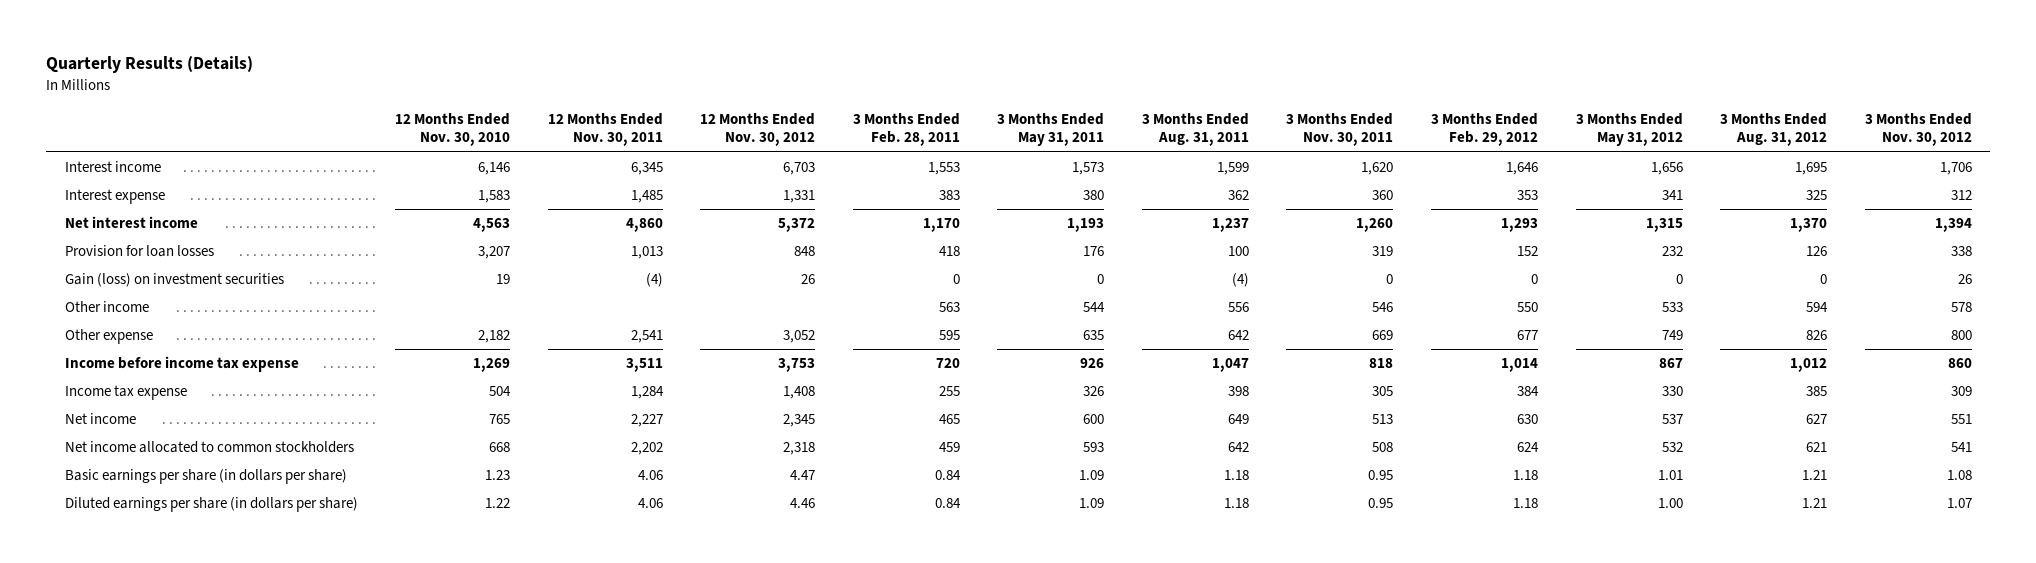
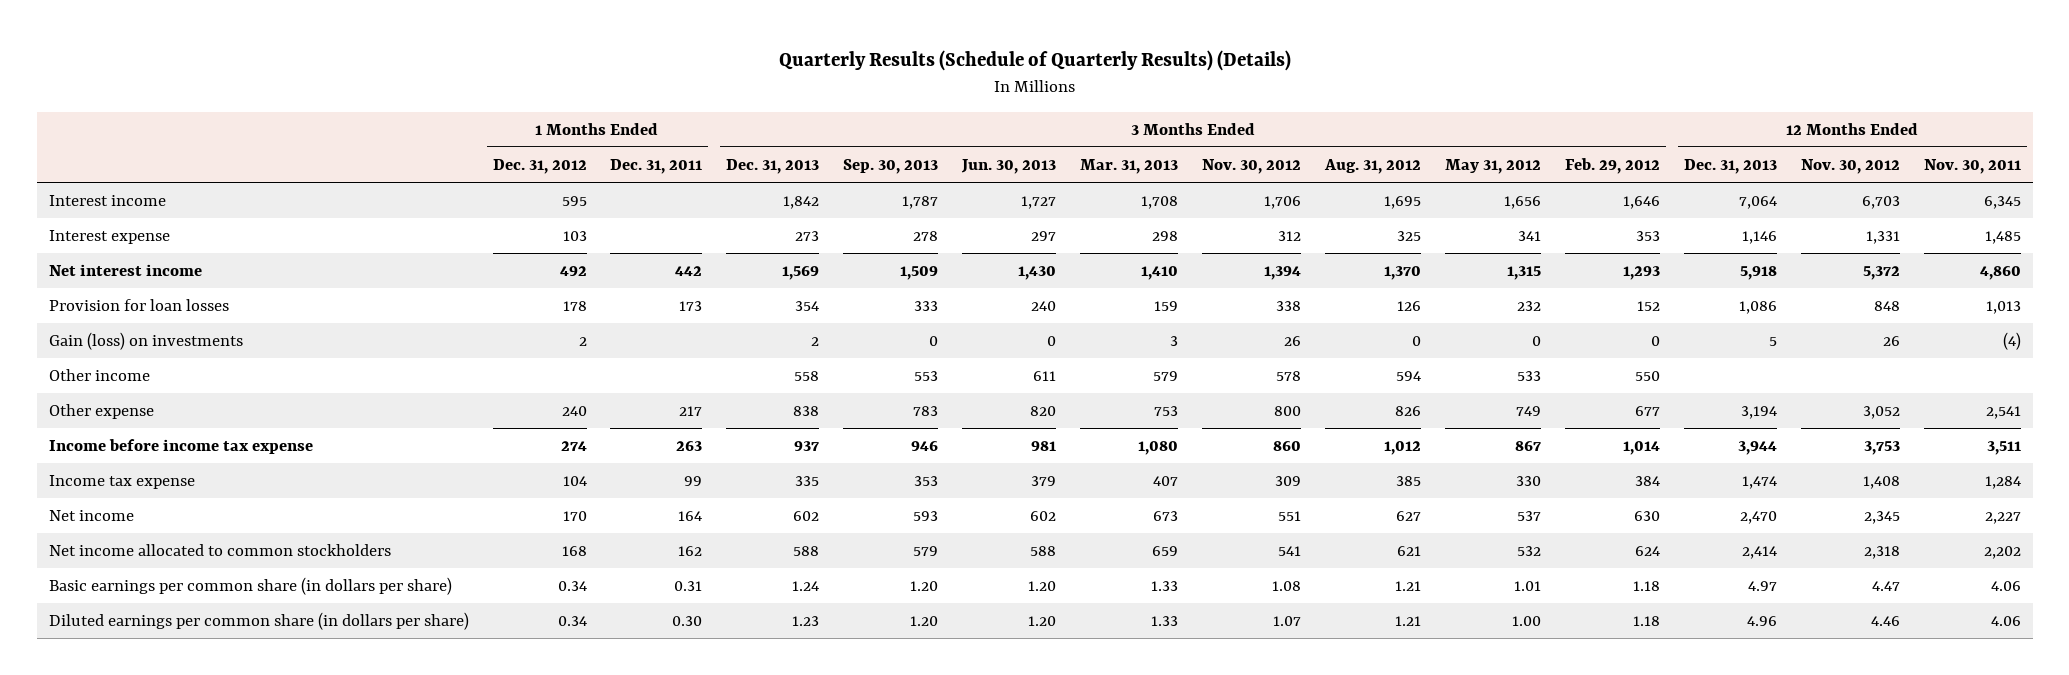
- Quarterly Results (Details)
+ Quarterly Results (Schedule of Quarterly Results) (Details)
- | 12 Months Ended Nov. 30, 2010 | 12 Months Ended Nov. 30, 2011 | 12 Months Ended Nov. 30, 2012 | 3 Months Ended Feb. 28, 2011 | 3 Months Ended May 31, 2011 | 3 Months Ended Aug. 31, 2011 | 3 Months Ended Nov. 30, 2011 | 3 Months Ended Feb. 29, 2012 | 3 Months Ended May 31, 2012 | 3 Months Ended Aug. 31, 2012 | 3 Months Ended Nov. 30, 2012
+ | 1 Months Ended Dec. 31, 2012 | 1 Months Ended Dec. 31, 2011 | 3 Months Ended Dec. 31, 2013 | 3 Months Ended Sep. 30, 2013 | 3 Months Ended Jun. 30, 2013 | 3 Months Ended Mar. 31, 2013 | 3 Months Ended Nov. 30, 2012 | 3 Months Ended Aug. 31, 2012 | 3 Months Ended May 31, 2012 | 3 Months Ended Feb. 29, 2012 | 12 Months Ended Dec. 31, 2013 | 12 Months Ended Nov. 30, 2012 | 12 Months Ended Nov. 30, 2011
- Gain (loss) on investment securities | 19 | (4) | 26 | 0 | 0 | (4) | 0 | 0 | 0 | 0 | 26
+ Gain (loss) on investments | 2 | | 2 | 0 | 0 | 3 | 26 | 0 | 0 | 0 | 5 | 26 | (4)
- Basic earnings per share (in dollars per share) | 1.23 | 4.06 | 4.47 | 0.84 | 1.09 | 1.18 | 0.95 | 1.18 | 1.01 | 1.21 | 1.08
- Diluted earnings per share (in dollars per share) | 1.22 | 4.06 | 4.46 | 0.84 | 1.09 | 1.18 | 0.95 | 1.18 | 1.00 | 1.21 | 1.07
+ Basic earnings per common share (in dollars per share) | 0.34 | 0.31 | 1.24 | 1.20 | 1.20 | 1.33 | 1.08 | 1.21 | 1.01 | 1.18 | 4.97 | 4.47 | 4.06
+ Diluted earnings per common share (in dollars per share) | 0.34 | 0.30 | 1.23 | 1.20 | 1.20 | 1.33 | 1.07 | 1.21 | 1.00 | 1.18 | 4.96 | 4.46 | 4.06

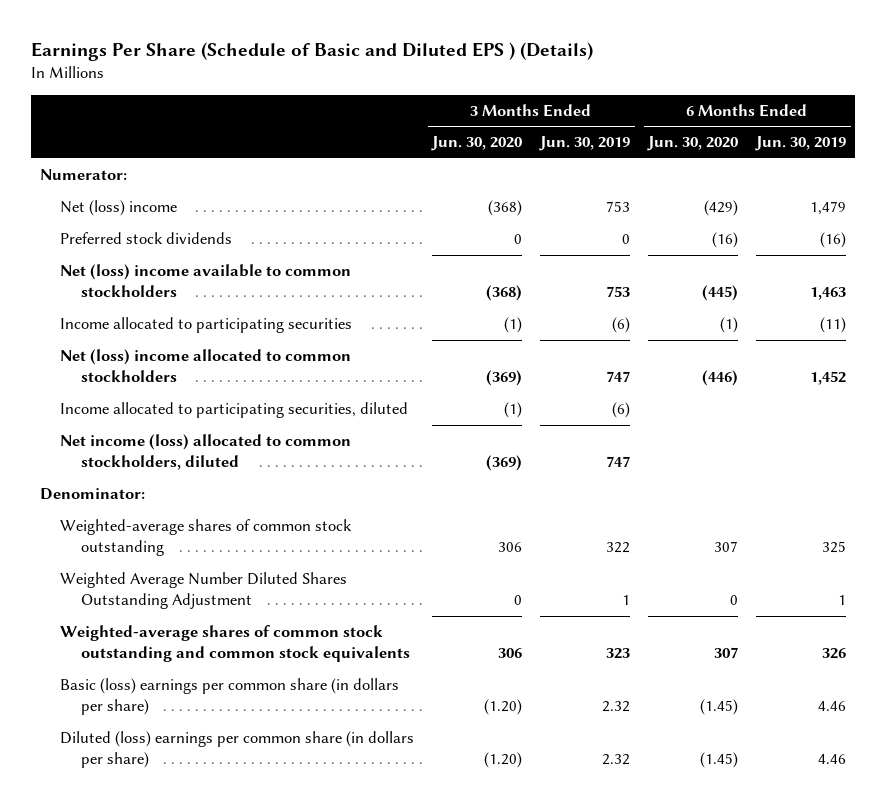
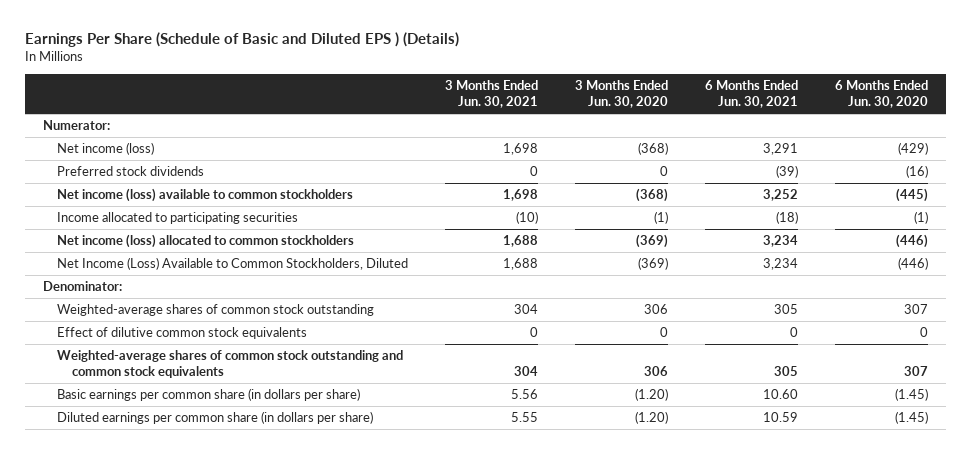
- | 3 Months Ended Jun. 30, 2020 | 3 Months Ended Jun. 30, 2019 | 6 Months Ended Jun. 30, 2020 | 6 Months Ended Jun. 30, 2019
+ | 3 Months Ended Jun. 30, 2021 | 3 Months Ended Jun. 30, 2020 | 6 Months Ended Jun. 30, 2021 | 6 Months Ended Jun. 30, 2020
- Net (loss) income | (368) | 753 | (429) | 1,479
+ Net income (loss) | 1,698 | (368) | 3,291 | (429)
- Net (loss) income available to common stockholders | (368) | 753 | (445) | 1,463
+ Net income (loss) available to common stockholders | 1,698 | (368) | 3,252 | (445)
- Net (loss) income allocated to common stockholders | (369) | 747 | (446) | 1,452
- Income allocated to participating securities, diluted | (1) | (6) | |
- Net income (loss) allocated to common stockholders, diluted | (369) | 747 | |
+ Net income (loss) allocated to common stockholders | 1,688 | (369) | 3,234 | (446)
+ Net Income (Loss) Available to Common Stockholders, Diluted | 1,688 | (369) | 3,234 | (446)
- Weighted Average Number Diluted Shares Outstanding Adjustment | 0 | 1 | 0 | 1
+ Effect of dilutive common stock equivalents | 0 | 0 | 0 | 0
- Basic (loss) earnings per common share (in dollars per share) | (1.20) | 2.32 | (1.45) | 4.46
- Diluted (loss) earnings per common share (in dollars per share) | (1.20) | 2.32 | (1.45) | 4.46
+ Basic earnings per common share (in dollars per share) | 5.56 | (1.20) | 10.60 | (1.45)
+ Diluted earnings per common share (in dollars per share) | 5.55 | (1.20) | 10.59 | (1.45)

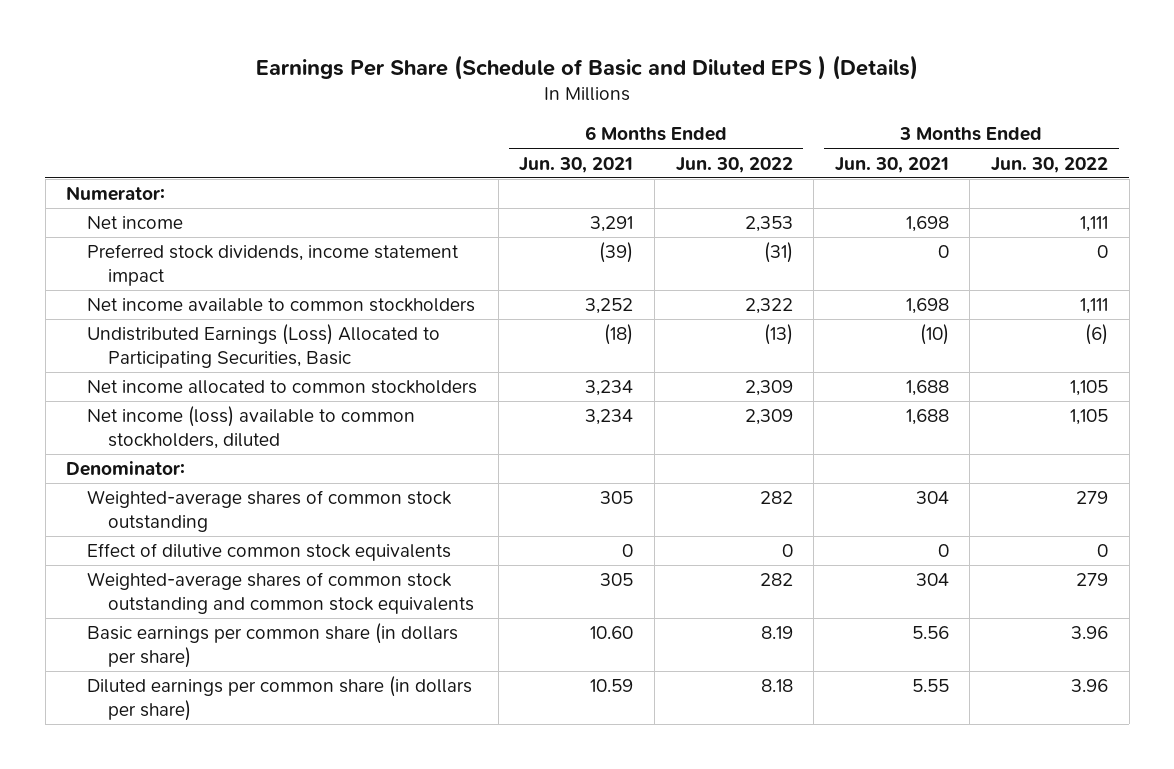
- | 3 Months Ended Jun. 30, 2021 | 3 Months Ended Jun. 30, 2020 | 6 Months Ended Jun. 30, 2021 | 6 Months Ended Jun. 30, 2020
+ | 6 Months Ended Jun. 30, 2021 | 6 Months Ended Jun. 30, 2022 | 3 Months Ended Jun. 30, 2021 | 3 Months Ended Jun. 30, 2022
- Net income (loss) | 1,698 | (368) | 3,291 | (429)
- Preferred stock dividends | 0 | 0 | (39) | (16)
- Net income (loss) available to common stockholders | 1,698 | (368) | 3,252 | (445)
- Income allocated to participating securities | (10) | (1) | (18) | (1)
- Net income (loss) allocated to common stockholders | 1,688 | (369) | 3,234 | (446)
- Net Income (Loss) Available to Common Stockholders, Diluted | 1,688 | (369) | 3,234 | (446)
+ Net income | 3,291 | 2,353 | 1,698 | 1,111
+ Preferred stock dividends, income statement impact | (39) | (31) | 0 | 0
+ Net income available to common stockholders | 3,252 | 2,322 | 1,698 | 1,111
+ Undistributed Earnings (Loss) Allocated to Participating Securities, Basic | (18) | (13) | (10) | (6)
+ Net income allocated to common stockholders | 3,234 | 2,309 | 1,688 | 1,105
+ Net income (loss) available to common stockholders, diluted | 3,234 | 2,309 | 1,688 | 1,105

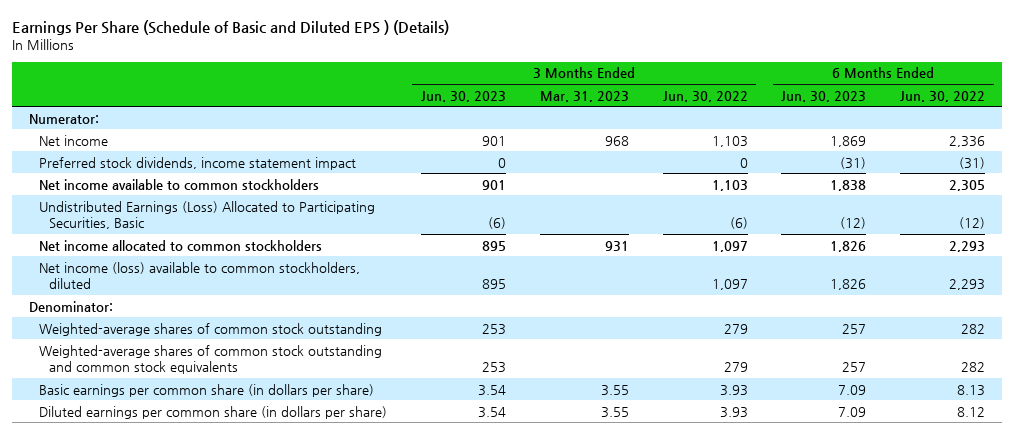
- | 6 Months Ended Jun. 30, 2021 | 6 Months Ended Jun. 30, 2022 | 3 Months Ended Jun. 30, 2021 | 3 Months Ended Jun. 30, 2022
+ | 3 Months Ended Jun. 30, 2023 | 3 Months Ended Mar. 31, 2023 | 3 Months Ended Jun. 30, 2022 | 6 Months Ended Jun. 30, 2023 | 6 Months Ended Jun. 30, 2022
- Net income | 3,291 | 2,353 | 1,698 | 1,111
+ Net income | 901 | 968 | 1,103 | 1,869 | 2,336
- Net income available to common stockholders | 3,252 | 2,322 | 1,698 | 1,111
- Undistributed Earnings (Loss) Allocated to Participating Securities, Basic | (18) | (13) | (10) | (6)
- Net income allocated to common stockholders | 3,234 | 2,309 | 1,688 | 1,105
- Net income (loss) available to common stockholders, diluted | 3,234 | 2,309 | 1,688 | 1,105
+ Net income available to common stockholders | 901 | | 1,103 | 1,838 | 2,305
+ Undistributed Earnings (Loss) Allocated to Participating Securities, Basic | (6) | | (6) | (12) | (12)
+ Net income allocated to common stockholders | 895 | 931 | 1,097 | 1,826 | 2,293
+ Net income (loss) available to common stockholders, diluted | 895 | | 1,097 | 1,826 | 2,293
- Effect of dilutive common stock equivalents | 0 | 0 | 0 | 0
- Basic earnings per common share (in dollars per share) | 10.60 | 8.19 | 5.56 | 3.96
- Diluted earnings per common share (in dollars per share) | 10.59 | 8.18 | 5.55 | 3.96
+ Basic earnings per common share (in dollars per share) | 3.54 | 3.55 | 3.93 | 7.09 | 8.13
+ Diluted earnings per common share (in dollars per share) | 3.54 | 3.55 | 3.93 | 7.09 | 8.12

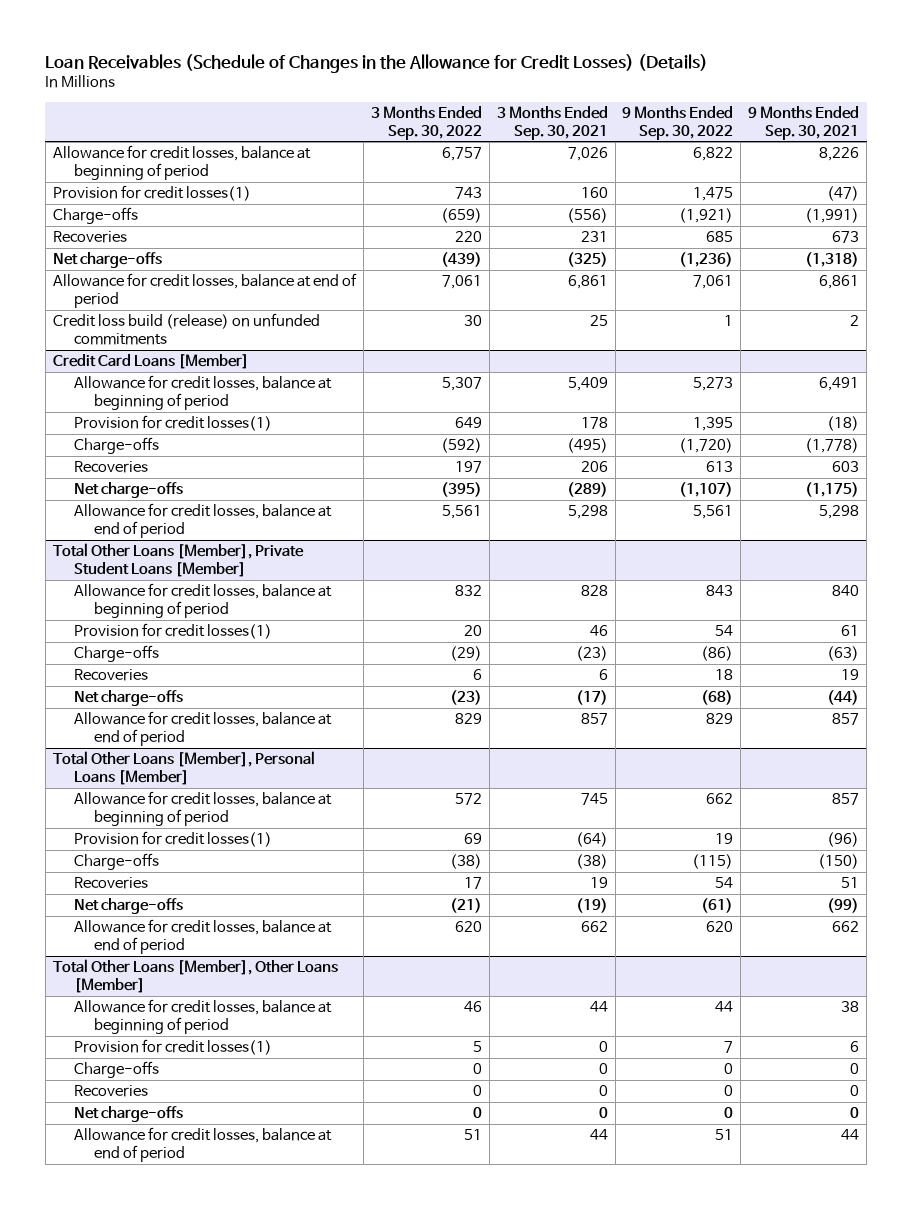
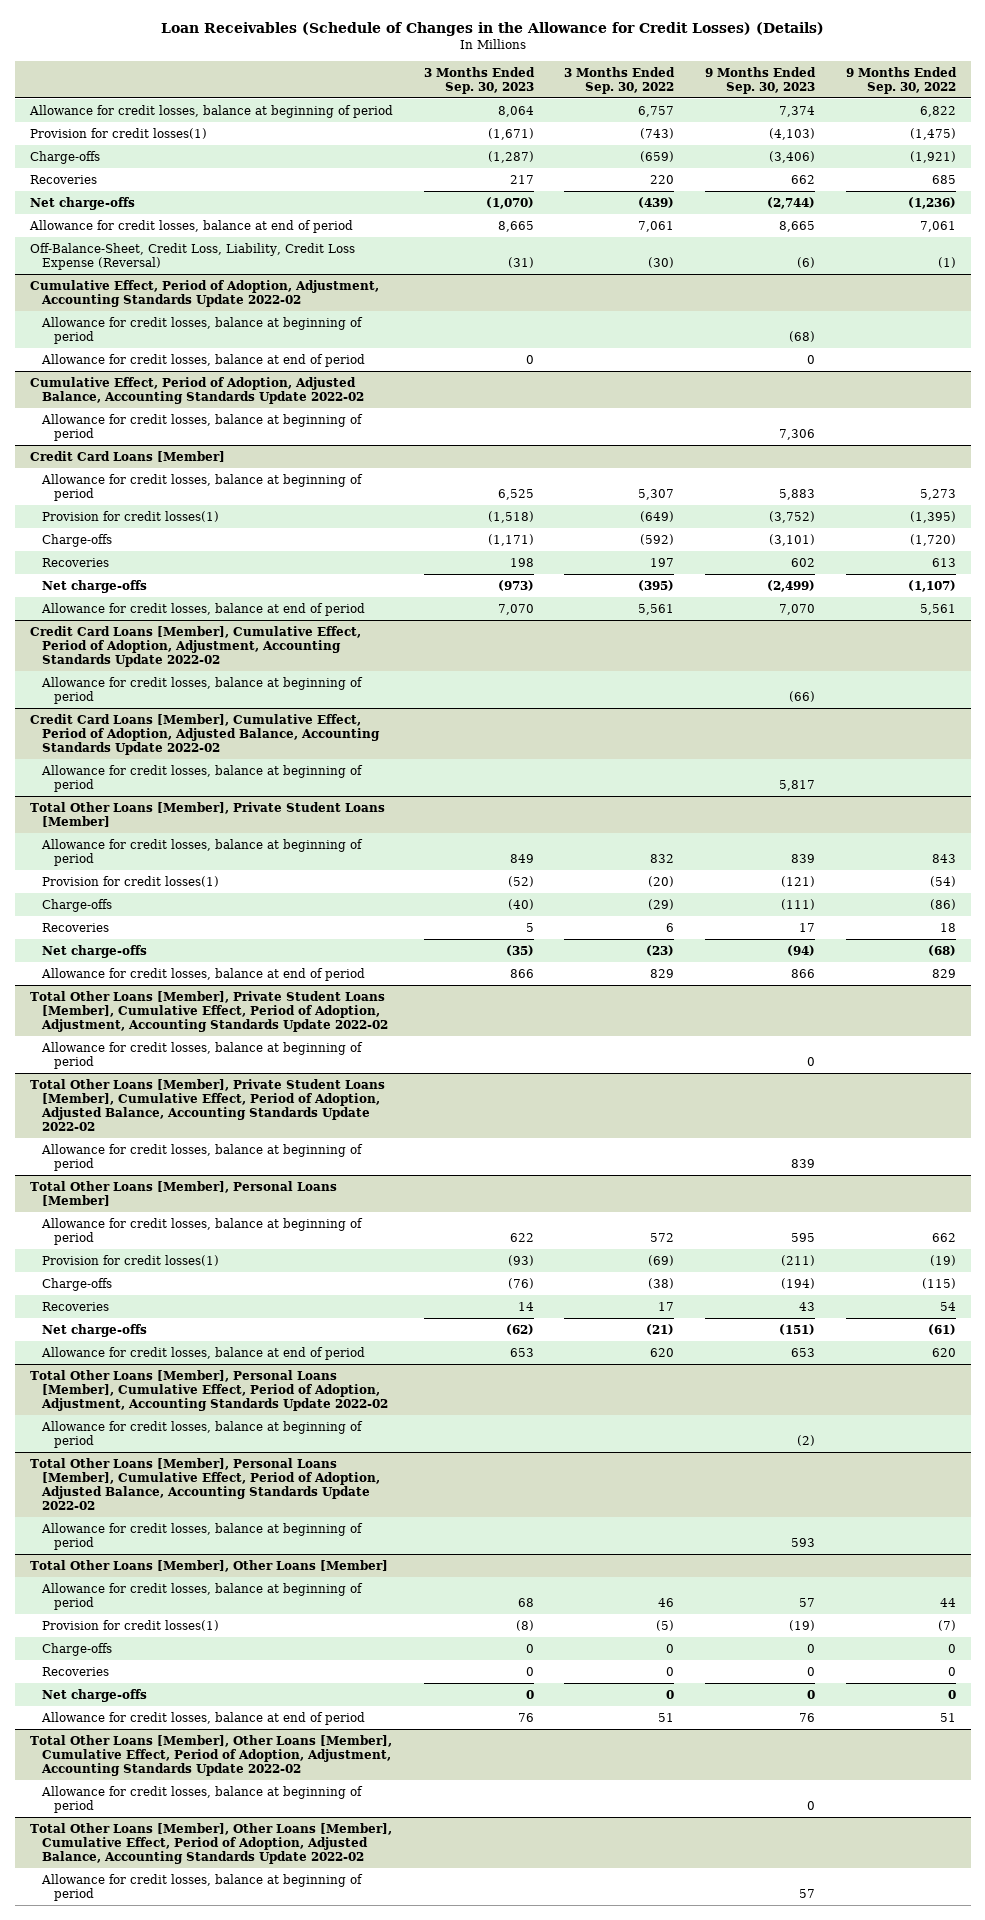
- | 3 Months Ended Sep. 30, 2022 | 3 Months Ended Sep. 30, 2021 | 9 Months Ended Sep. 30, 2022 | 9 Months Ended Sep. 30, 2021
+ | 3 Months Ended Sep. 30, 2023 | 3 Months Ended Sep. 30, 2022 | 9 Months Ended Sep. 30, 2023 | 9 Months Ended Sep. 30, 2022
- Provision for credit losses(1) | 743 | 160 | 1,475 | (47)
+ Provision for credit losses(1) | (1,671) | (743) | (4,103) | (1,475)
- Credit loss build (release) on unfunded commitments | 30 | 25 | 1 | 2
+ Off-Balance-Sheet, Credit Loss, Liability, Credit Loss Expense (Reversal) | (31) | (30) | (6) | (1)
+ Cumulative Effect, Period of Adoption, Adjustment, Accounting Standards Update 2022-02
+ Allowance for credit losses, balance at beginning of period | | | (68) |
+ Allowance for credit losses, balance at end of period | 0 | | 0 |
+ Cumulative Effect, Period of Adoption, Adjusted Balance, Accounting Standards Update 2022-02
+ Allowance for credit losses, balance at beginning of period | | | 7,306 |
@ Credit Card Loans [Member]
- Provision for credit losses(1) | 649 | 178 | 1,395 | (18)
+ Provision for credit losses(1) | (1,518) | (649) | (3,752) | (1,395)
+ Credit Card Loans [Member], Cumulative Effect, Period of Adoption, Adjustment, Accounting Standards Update 2022-02
+ Allowance for credit losses, balance at beginning of period | | | (66) |
+ Credit Card Loans [Member], Cumulative Effect, Period of Adoption, Adjusted Balance, Accounting Standards Update 2022-02
+ Allowance for credit losses, balance at beginning of period | | | 5,817 |
@ Total Other Loans [Member], Private Student Loans [Member]
- Provision for credit losses(1) | 20 | 46 | 54 | 61
+ Provision for credit losses(1) | (52) | (20) | (121) | (54)
+ Total Other Loans [Member], Private Student Loans [Member], Cumulative Effect, Period of Adoption, Adjustment, Accounting Standards Update 2022-02
+ Allowance for credit losses, balance at beginning of period | | | 0 |
+ Total Other Loans [Member], Private Student Loans [Member], Cumulative Effect, Period of Adoption, Adjusted Balance, Accounting Standards Update 2022-02
+ Allowance for credit losses, balance at beginning of period | | | 839 |
@ Total Other Loans [Member], Personal Loans [Member]
- Provision for credit losses(1) | 69 | (64) | 19 | (96)
+ Provision for credit losses(1) | (93) | (69) | (211) | (19)
+ Total Other Loans [Member], Personal Loans [Member], Cumulative Effect, Period of Adoption, Adjustment, Accounting Standards Update 2022-02
+ Allowance for credit losses, balance at beginning of period | | | (2) |
+ Total Other Loans [Member], Personal Loans [Member], Cumulative Effect, Period of Adoption, Adjusted Balance, Accounting Standards Update 2022-02
+ Allowance for credit losses, balance at beginning of period | | | 593 |
@ Total Other Loans [Member], Other Loans [Member]
- Provision for credit losses(1) | 5 | 0 | 7 | 6
+ Provision for credit losses(1) | (8) | (5) | (19) | (7)
+ Total Other Loans [Member], Other Loans [Member], Cumulative Effect, Period of Adoption, Adjustment, Accounting Standards Update 2022-02
+ Allowance for credit losses, balance at beginning of period | | | 0 |
+ Total Other Loans [Member], Other Loans [Member], Cumulative Effect, Period of Adoption, Adjusted Balance, Accounting Standards Update 2022-02
+ Allowance for credit losses, balance at beginning of period | | | 57 |

